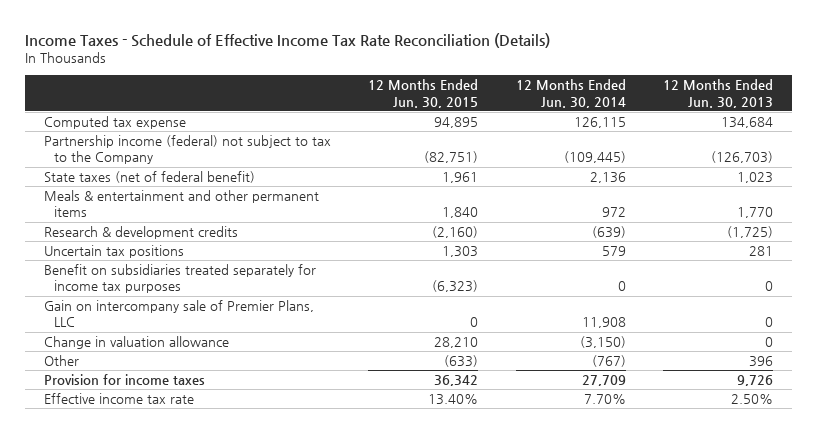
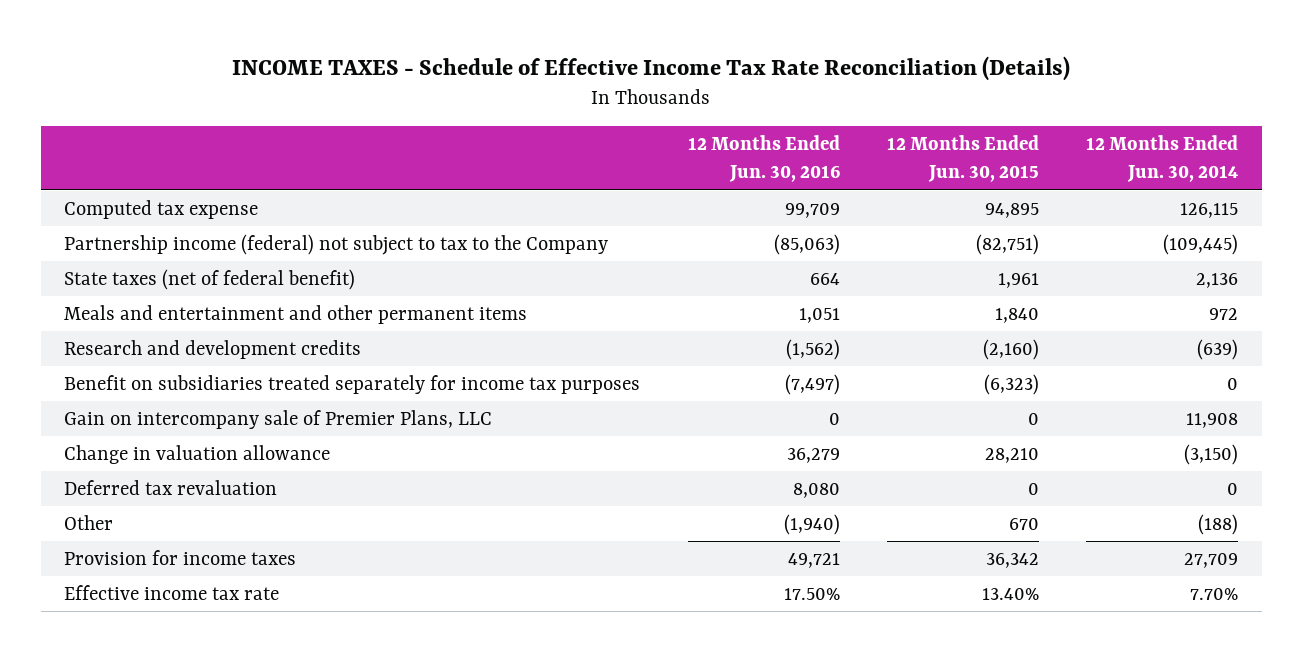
- Income Taxes - Schedule of Effective Income Tax Rate Reconciliation (Details)
+ INCOME TAXES - Schedule of Effective Income Tax Rate Reconciliation (Details)
- | 12 Months Ended Jun. 30, 2015 | 12 Months Ended Jun. 30, 2014 | 12 Months Ended Jun. 30, 2013
+ | 12 Months Ended Jun. 30, 2016 | 12 Months Ended Jun. 30, 2015 | 12 Months Ended Jun. 30, 2014
- Meals & entertainment and other permanent items | 1,840 | 972 | 1,770
- Research & development credits | (2,160) | (639) | (1,725)
- Uncertain tax positions | 1,303 | 579 | 281
+ Meals and entertainment and other permanent items | 1,051 | 1,840 | 972
+ Research and development credits | (1,562) | (2,160) | (639)
- Other | (633) | (767) | 396
+ Deferred tax revaluation | 8,080 | 0 | 0
+ Other | (1,940) | 670 | (188)

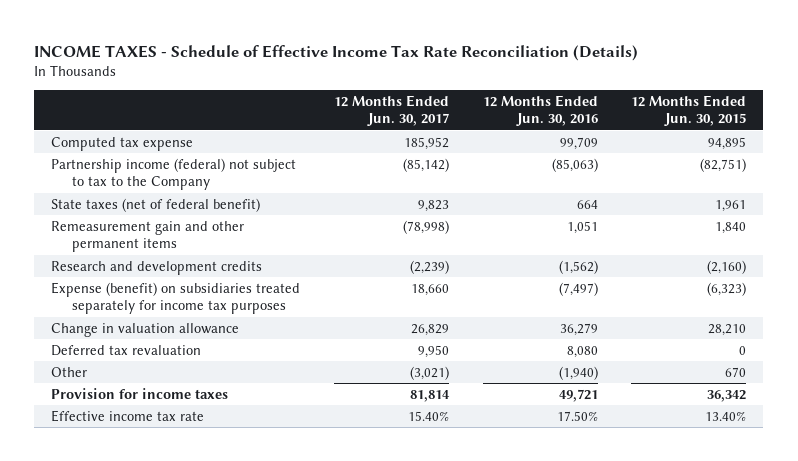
- | 12 Months Ended Jun. 30, 2016 | 12 Months Ended Jun. 30, 2015 | 12 Months Ended Jun. 30, 2014
+ | 12 Months Ended Jun. 30, 2017 | 12 Months Ended Jun. 30, 2016 | 12 Months Ended Jun. 30, 2015
- Meals and entertainment and other permanent items | 1,051 | 1,840 | 972
+ Remeasurement gain and other permanent items | (78,998) | 1,051 | 1,840
- Benefit on subsidiaries treated separately for income tax purposes | (7,497) | (6,323) | 0
- Gain on intercompany sale of Premier Plans, LLC | 0 | 0 | 11,908
+ Expense (benefit) on subsidiaries treated separately for income tax purposes | 18,660 | (7,497) | (6,323)

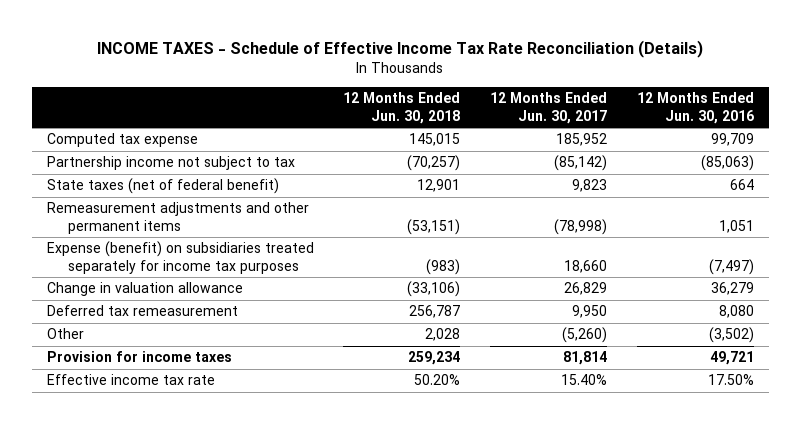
- | 12 Months Ended Jun. 30, 2017 | 12 Months Ended Jun. 30, 2016 | 12 Months Ended Jun. 30, 2015
+ | 12 Months Ended Jun. 30, 2018 | 12 Months Ended Jun. 30, 2017 | 12 Months Ended Jun. 30, 2016
- Partnership income (federal) not subject to tax to the Company | (85,142) | (85,063) | (82,751)
+ Partnership income not subject to tax | (70,257) | (85,142) | (85,063)
- Remeasurement gain and other permanent items | (78,998) | 1,051 | 1,840
- Research and development credits | (2,239) | (1,562) | (2,160)
+ Remeasurement adjustments and other permanent items | (53,151) | (78,998) | 1,051
- Deferred tax revaluation | 9,950 | 8,080 | 0
- Other | (3,021) | (1,940) | 670
+ Deferred tax remeasurement | 256,787 | 9,950 | 8,080
+ Other | 2,028 | (5,260) | (3,502)

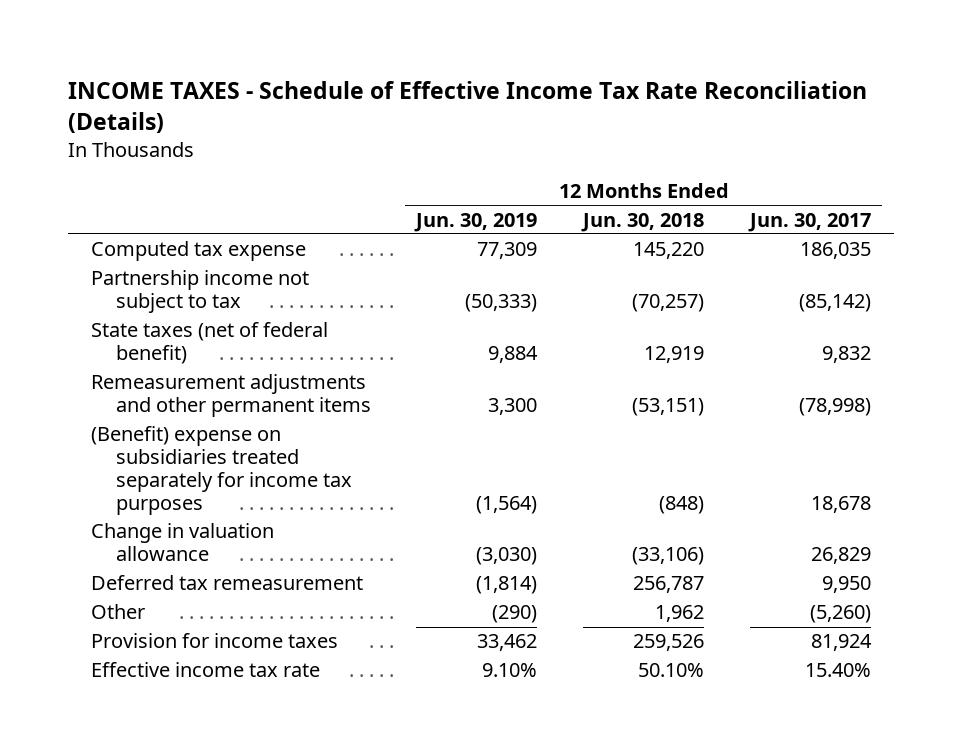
- | 12 Months Ended Jun. 30, 2018 | 12 Months Ended Jun. 30, 2017 | 12 Months Ended Jun. 30, 2016
+ | 12 Months Ended Jun. 30, 2019 | 12 Months Ended Jun. 30, 2018 | 12 Months Ended Jun. 30, 2017
- Computed tax expense | 145,015 | 185,952 | 99,709
+ Computed tax expense | 77,309 | 145,220 | 186,035
- State taxes (net of federal benefit) | 12,901 | 9,823 | 664
+ State taxes (net of federal benefit) | 9,884 | 12,919 | 9,832
- Expense (benefit) on subsidiaries treated separately for income tax purposes | (983) | 18,660 | (7,497)
+ (Benefit) expense on subsidiaries treated separately for income tax purposes | (1,564) | (848) | 18,678
- Other | 2,028 | (5,260) | (3,502)
- Provision for income taxes | 259,234 | 81,814 | 49,721
- Effective income tax rate | 50.20% | 15.40% | 17.50%
+ Other | (290) | 1,962 | (5,260)
+ Provision for income taxes | 33,462 | 259,526 | 81,924
+ Effective income tax rate | 9.10% | 50.10% | 15.40%

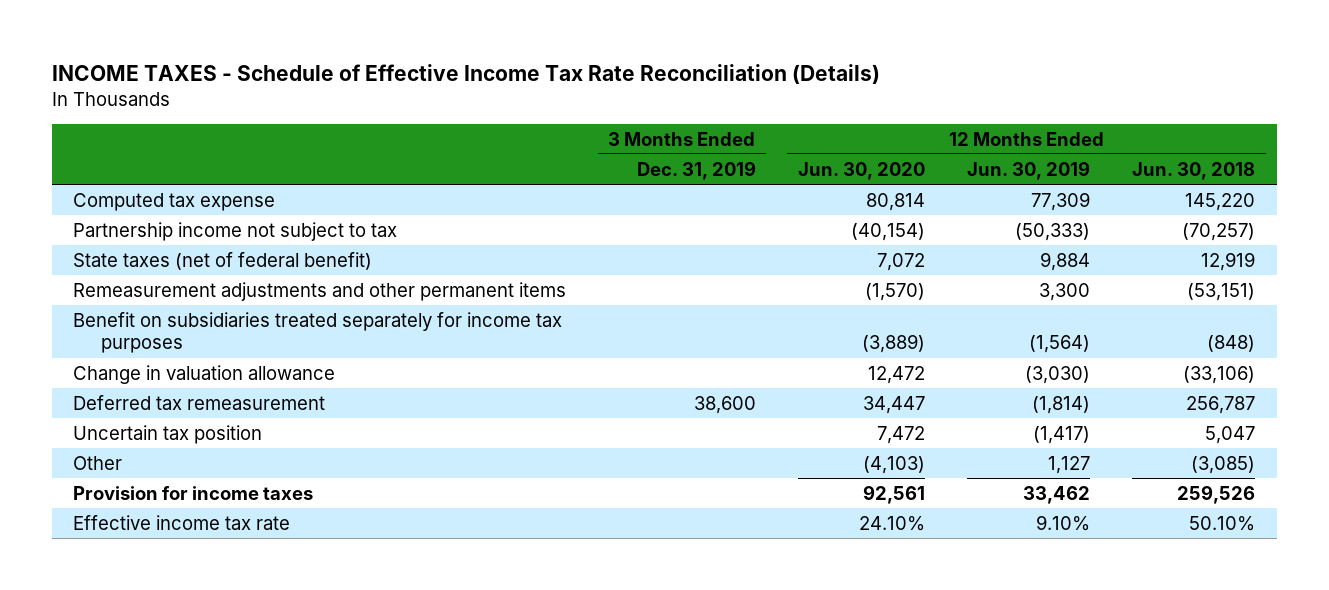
- | 12 Months Ended Jun. 30, 2019 | 12 Months Ended Jun. 30, 2018 | 12 Months Ended Jun. 30, 2017
+ | 3 Months Ended Dec. 31, 2019 | 12 Months Ended Jun. 30, 2020 | 12 Months Ended Jun. 30, 2019 | 12 Months Ended Jun. 30, 2018
- (Benefit) expense on subsidiaries treated separately for income tax purposes | (1,564) | (848) | 18,678
+ Benefit on subsidiaries treated separately for income tax purposes | | (3,889) | (1,564) | (848)
- Other | (290) | 1,962 | (5,260)
+ Uncertain tax position | | 7,472 | (1,417) | 5,047
+ Other | | (4,103) | 1,127 | (3,085)

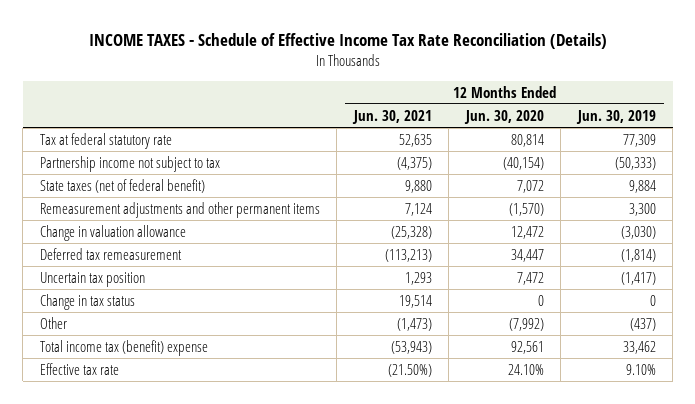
- | 3 Months Ended Dec. 31, 2019 | 12 Months Ended Jun. 30, 2020 | 12 Months Ended Jun. 30, 2019 | 12 Months Ended Jun. 30, 2018
+ | 12 Months Ended Jun. 30, 2021 | 12 Months Ended Jun. 30, 2020 | 12 Months Ended Jun. 30, 2019
- Computed tax expense | | 80,814 | 77,309 | 145,220
+ Tax at federal statutory rate | 52,635 | 80,814 | 77,309
- Benefit on subsidiaries treated separately for income tax purposes | | (3,889) | (1,564) | (848)
- Other | | (4,103) | 1,127 | (3,085)
- Provision for income taxes | | 92,561 | 33,462 | 259,526
- Effective income tax rate | | 24.10% | 9.10% | 50.10%
+ Change in tax status | 19,514 | 0 | 0
+ Other | (1,473) | (7,992) | (437)
+ Total income tax (benefit) expense | (53,943) | 92,561 | 33,462
+ Effective tax rate | (21.50%) | 24.10% | 9.10%

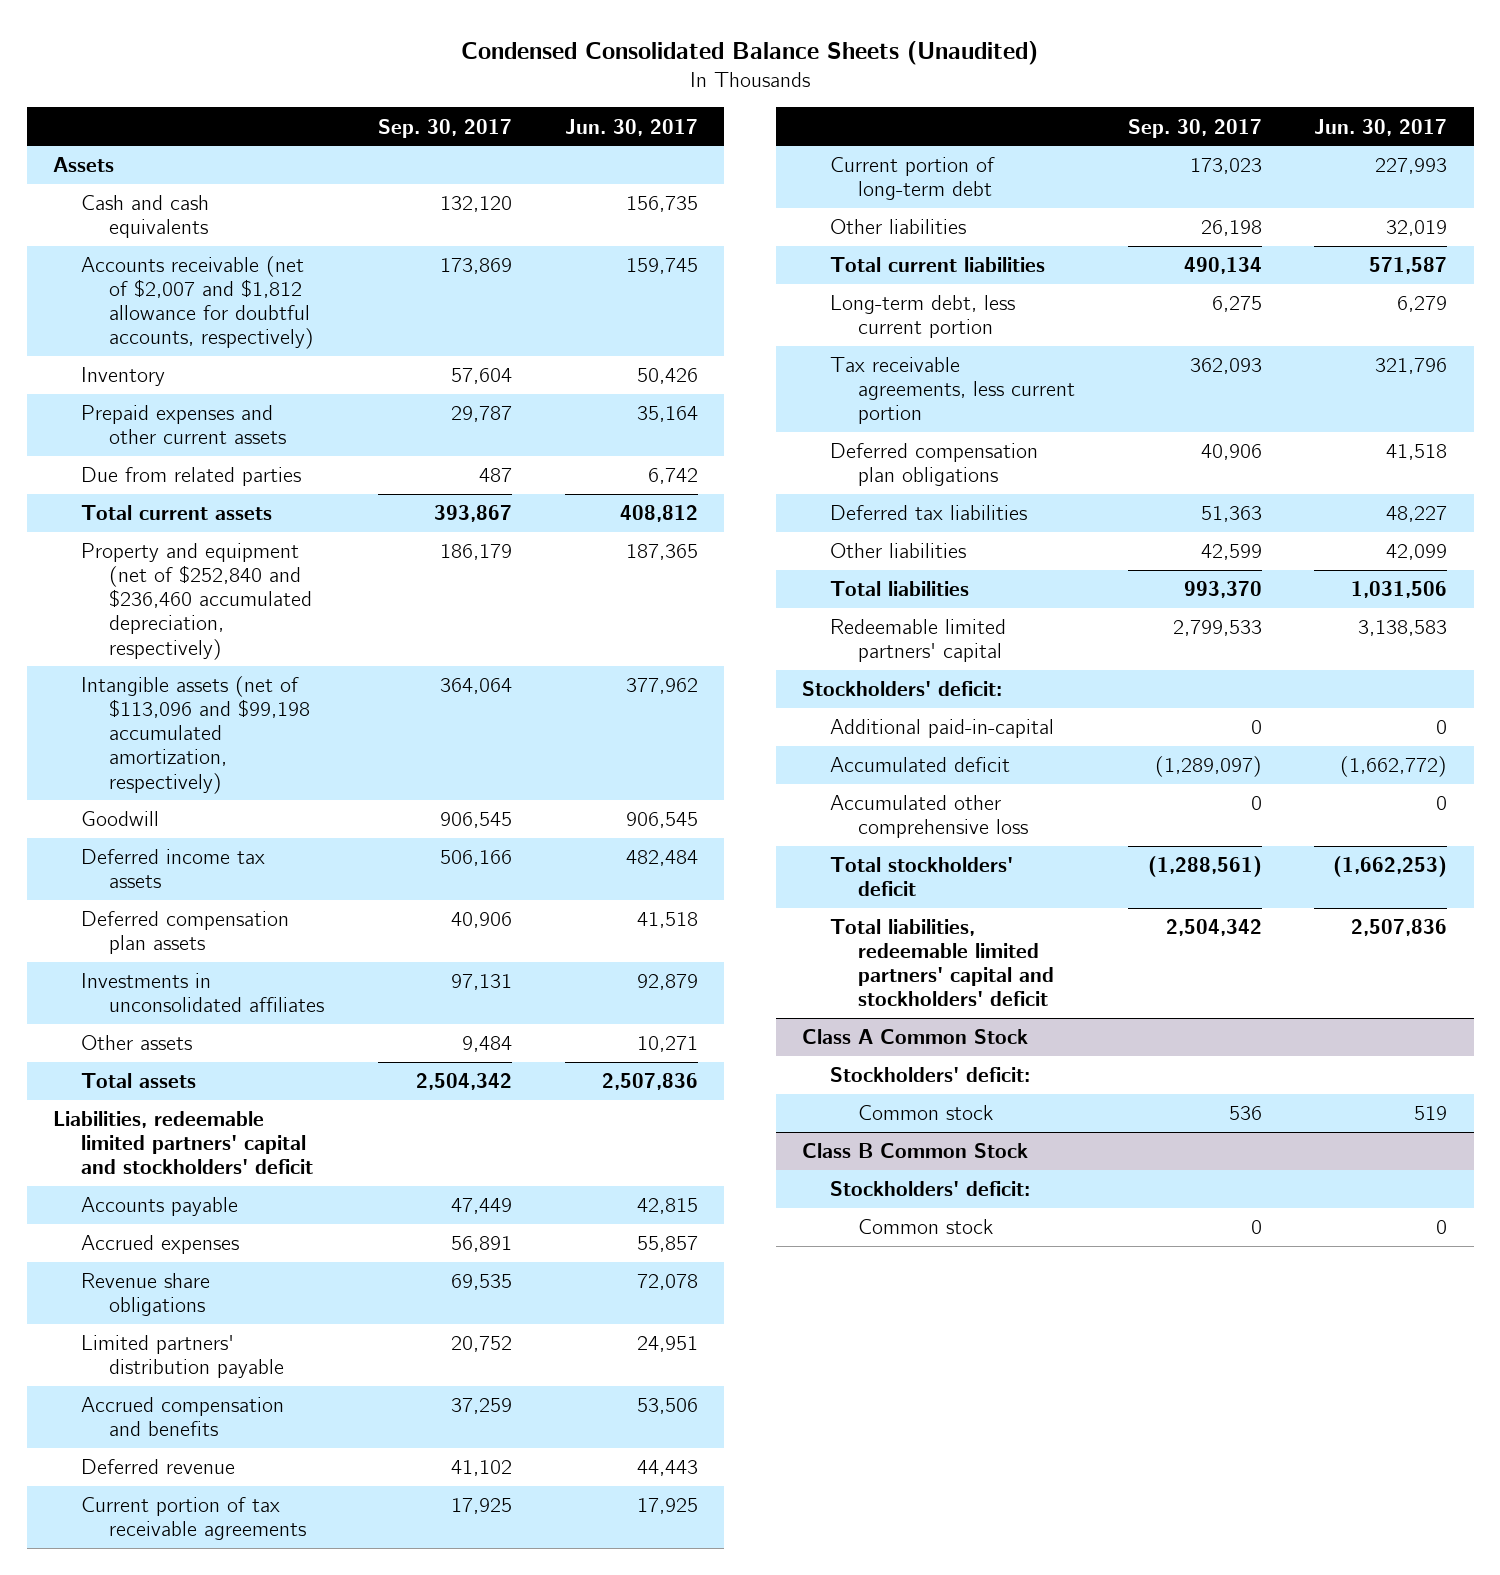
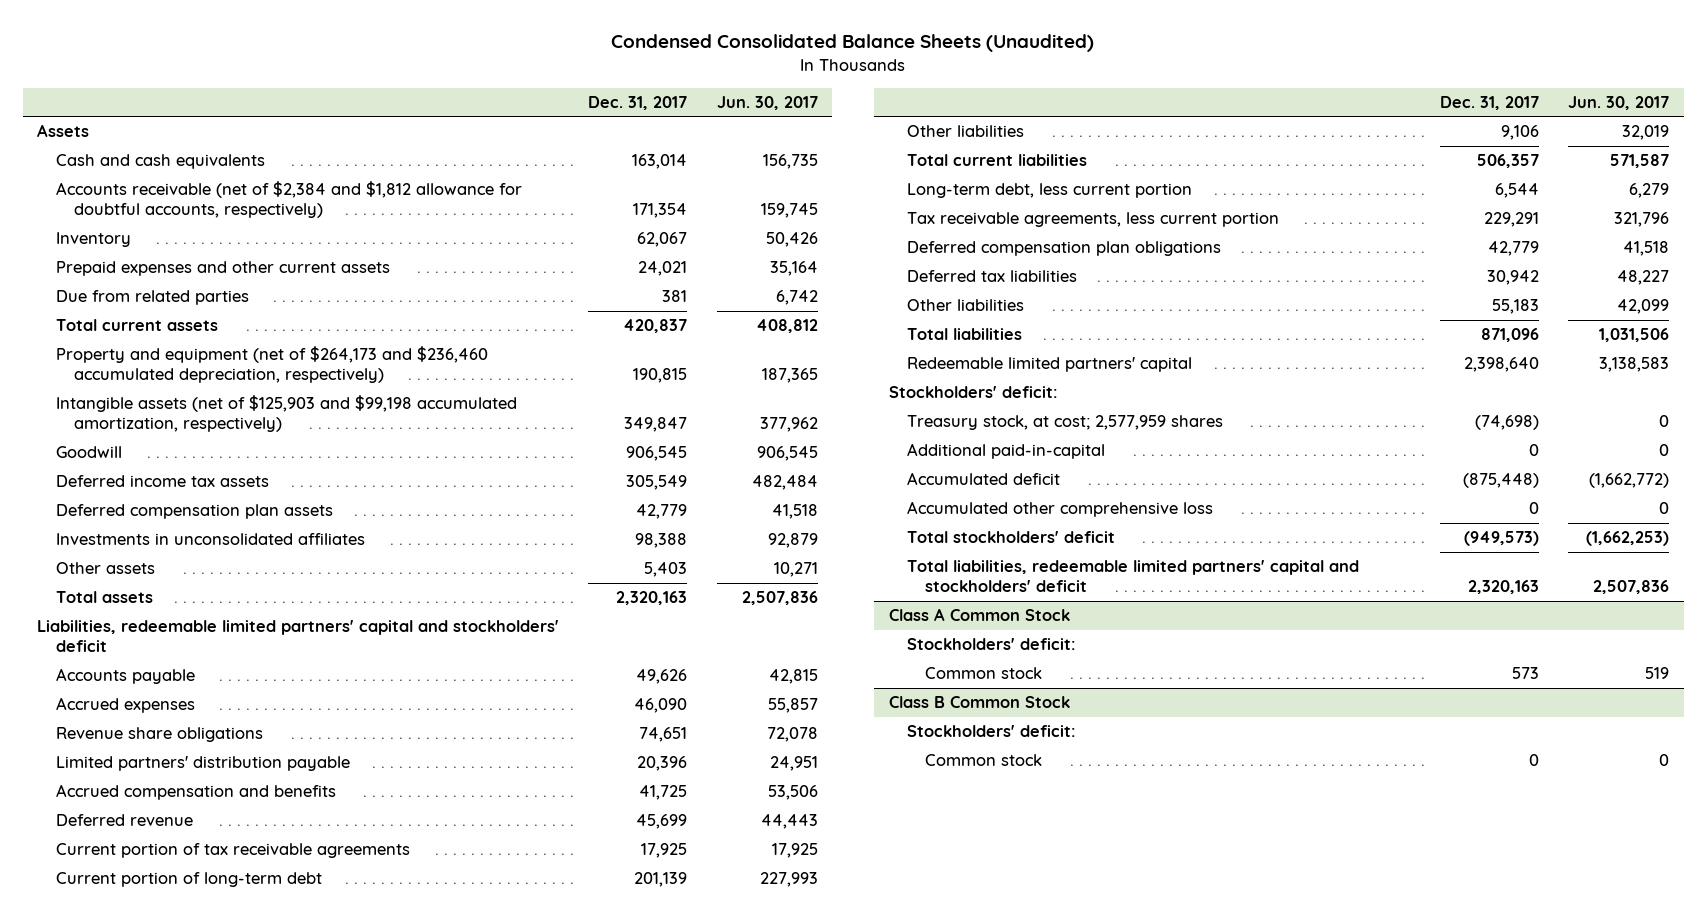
- | Sep. 30, 2017 | Jun. 30, 2017
+ | Dec. 31, 2017 | Jun. 30, 2017
- Accounts receivable (net of $2,007 and $1,812 allowance for doubtful accounts, respectively) | 173,869 | 159,745
+ Accounts receivable (net of $2,384 and $1,812 allowance for doubtful accounts, respectively) | 171,354 | 159,745
- Property and equipment (net of $252,840 and $236,460 accumulated depreciation, respectively) | 186,179 | 187,365
- Intangible assets (net of $113,096 and $99,198 accumulated amortization, respectively) | 364,064 | 377,962
+ Property and equipment (net of $264,173 and $236,460 accumulated depreciation, respectively) | 190,815 | 187,365
+ Intangible assets (net of $125,903 and $99,198 accumulated amortization, respectively) | 349,847 | 377,962
+ Treasury stock, at cost; 2,577,959 shares | (74,698) | 0

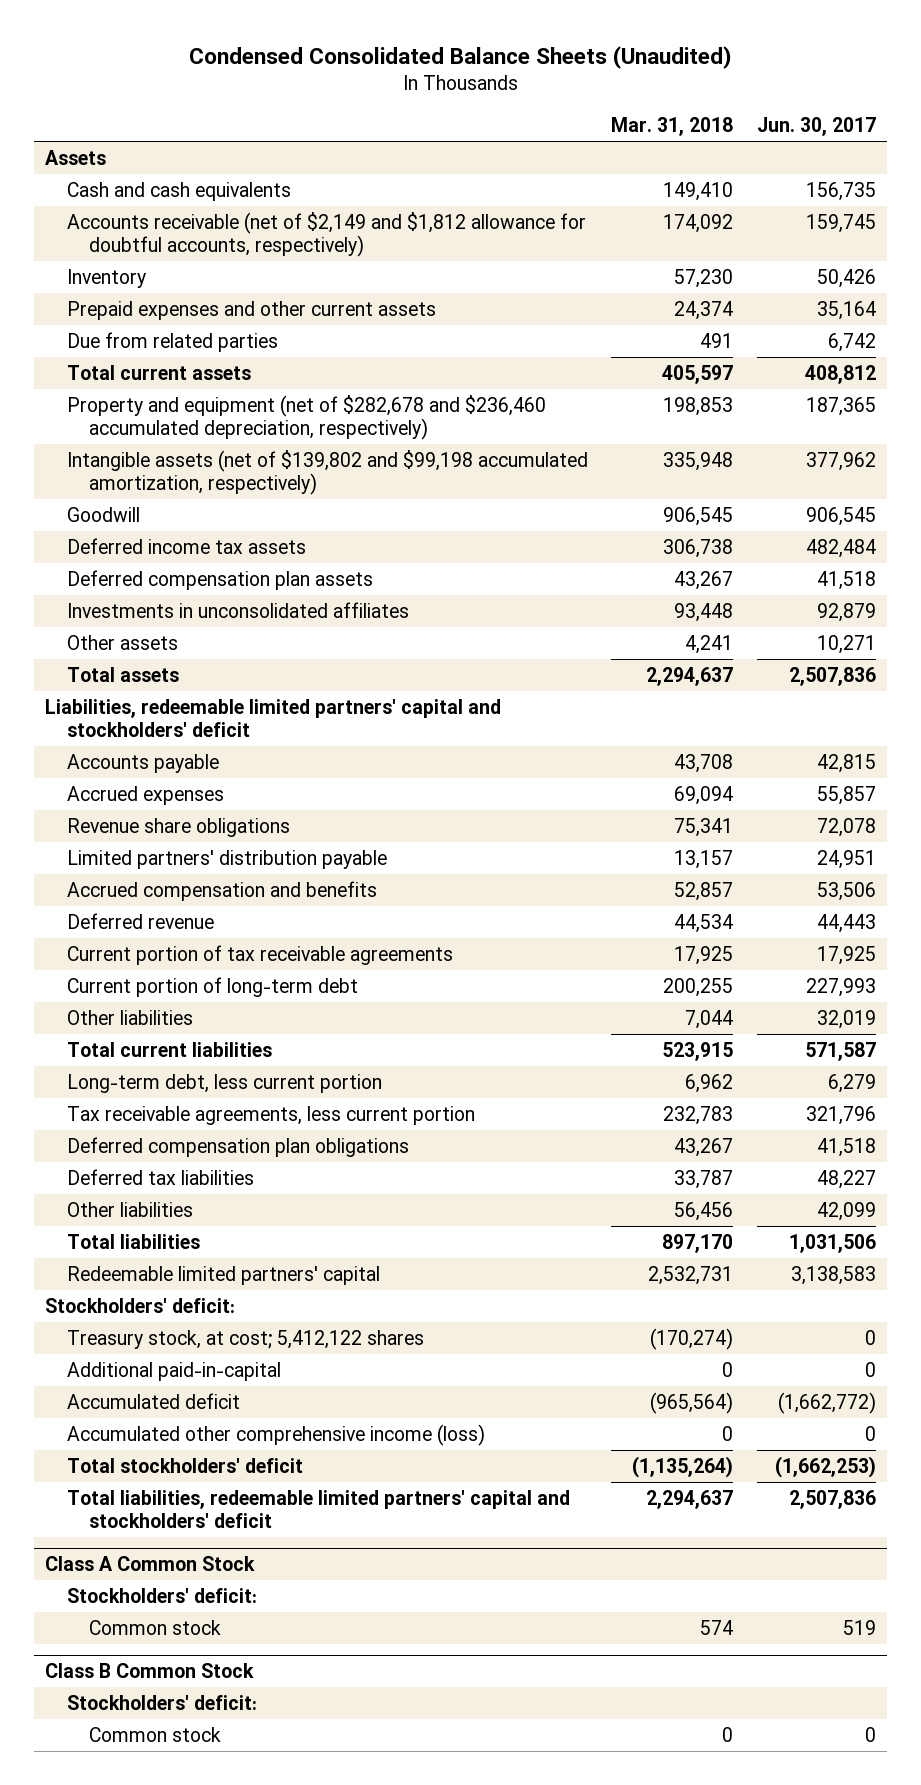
- | Dec. 31, 2017 | Jun. 30, 2017
+ | Mar. 31, 2018 | Jun. 30, 2017
- Accounts receivable (net of $2,384 and $1,812 allowance for doubtful accounts, respectively) | 171,354 | 159,745
+ Accounts receivable (net of $2,149 and $1,812 allowance for doubtful accounts, respectively) | 174,092 | 159,745
- Property and equipment (net of $264,173 and $236,460 accumulated depreciation, respectively) | 190,815 | 187,365
- Intangible assets (net of $125,903 and $99,198 accumulated amortization, respectively) | 349,847 | 377,962
+ Property and equipment (net of $282,678 and $236,460 accumulated depreciation, respectively) | 198,853 | 187,365
+ Intangible assets (net of $139,802 and $99,198 accumulated amortization, respectively) | 335,948 | 377,962
- Treasury stock, at cost; 2,577,959 shares | (74,698) | 0
+ Treasury stock, at cost; 5,412,122 shares | (170,274) | 0
- Accumulated other comprehensive loss | 0 | 0
+ Accumulated other comprehensive income (loss) | 0 | 0

